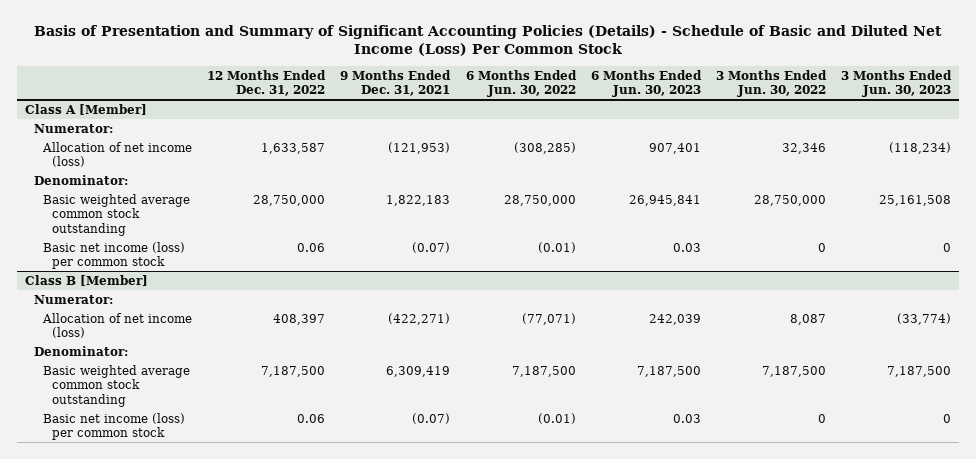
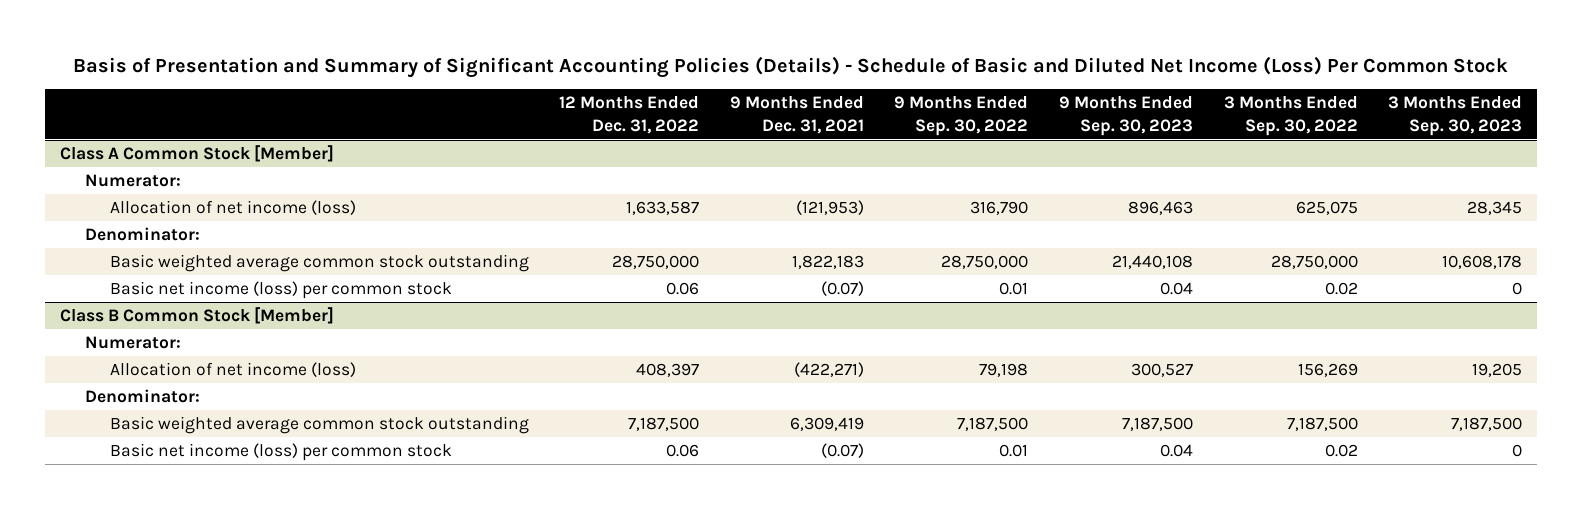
- | 12 Months Ended Dec. 31, 2022 | 9 Months Ended Dec. 31, 2021 | 6 Months Ended Jun. 30, 2022 | 6 Months Ended Jun. 30, 2023 | 3 Months Ended Jun. 30, 2022 | 3 Months Ended Jun. 30, 2023
+ | 12 Months Ended Dec. 31, 2022 | 9 Months Ended Dec. 31, 2021 | 9 Months Ended Sep. 30, 2022 | 9 Months Ended Sep. 30, 2023 | 3 Months Ended Sep. 30, 2022 | 3 Months Ended Sep. 30, 2023
- Class A [Member]
+ Class A Common Stock [Member]
- Class B [Member]
+ Class B Common Stock [Member]

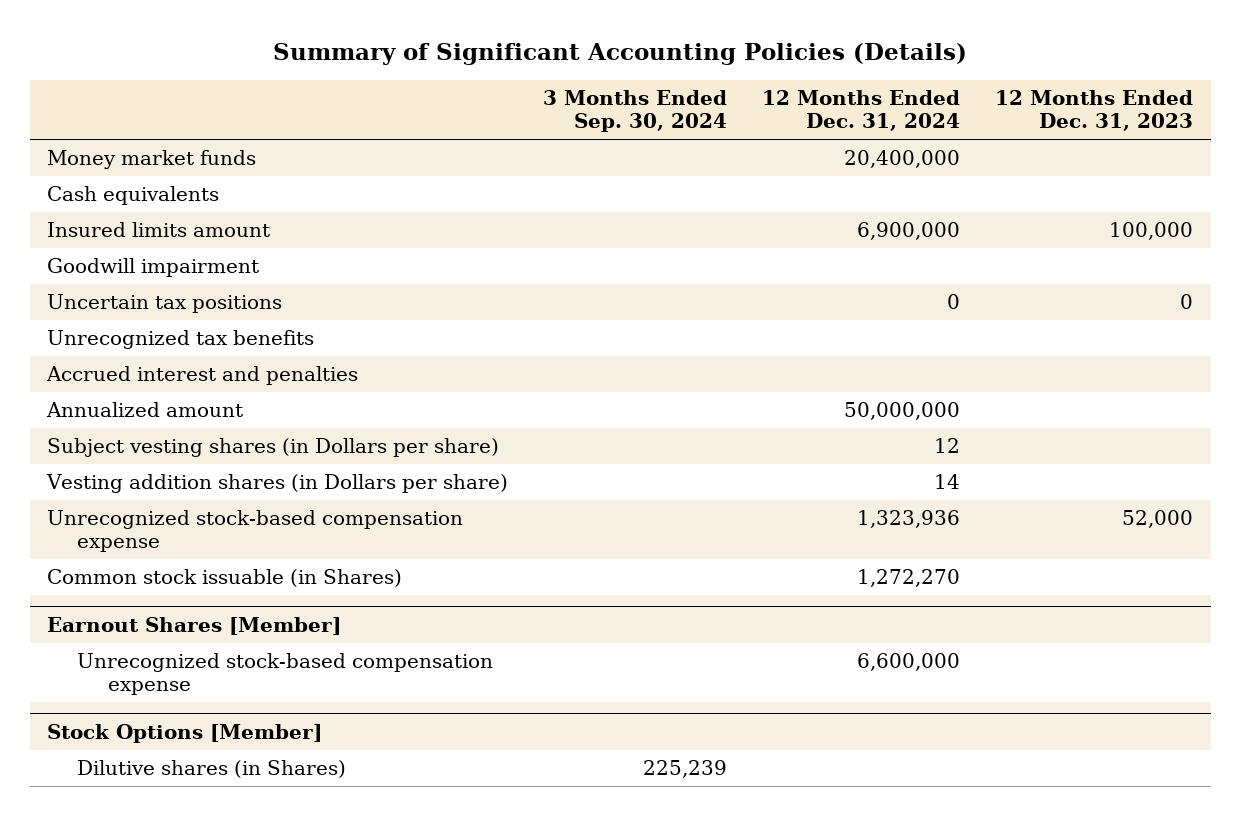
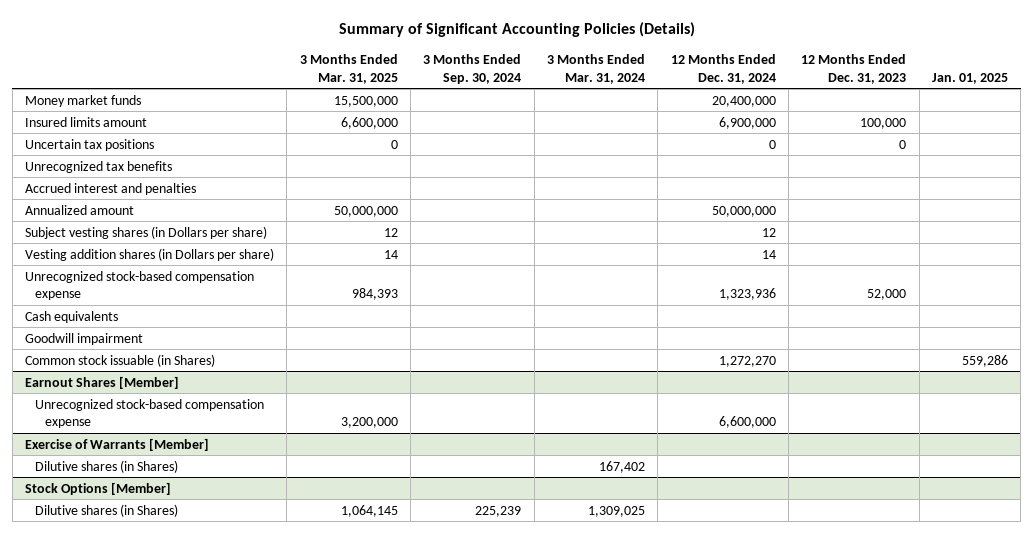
- | 3 Months Ended Sep. 30, 2024 | 12 Months Ended Dec. 31, 2024 | 12 Months Ended Dec. 31, 2023
+ | 3 Months Ended Mar. 31, 2025 | 3 Months Ended Sep. 30, 2024 | 3 Months Ended Mar. 31, 2024 | 12 Months Ended Dec. 31, 2024 | 12 Months Ended Dec. 31, 2023 | Jan. 01, 2025
moved down: Cash equivalents
moved down: Goodwill impairment
+ Exercise of Warrants [Member]
+ Dilutive shares (in Shares) | | | 167,402 | | |

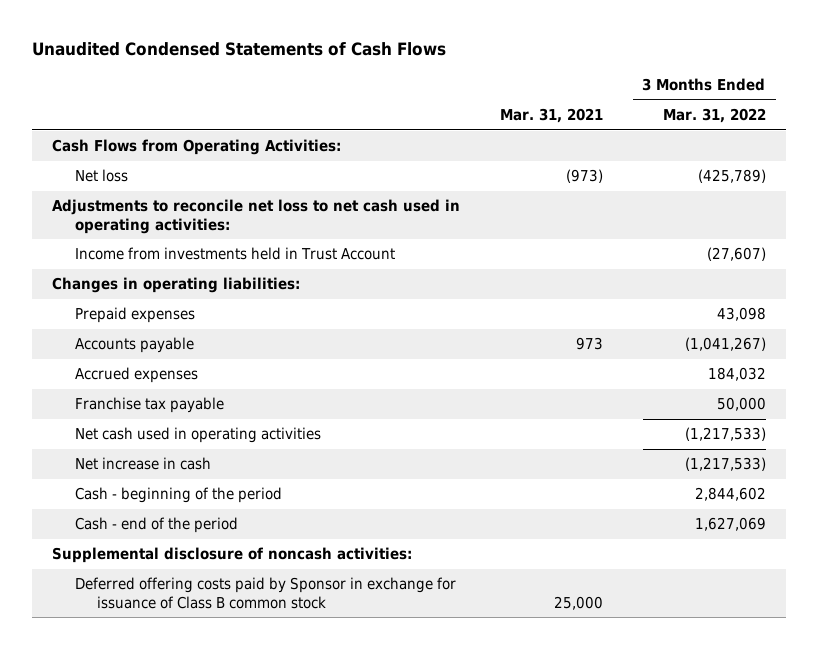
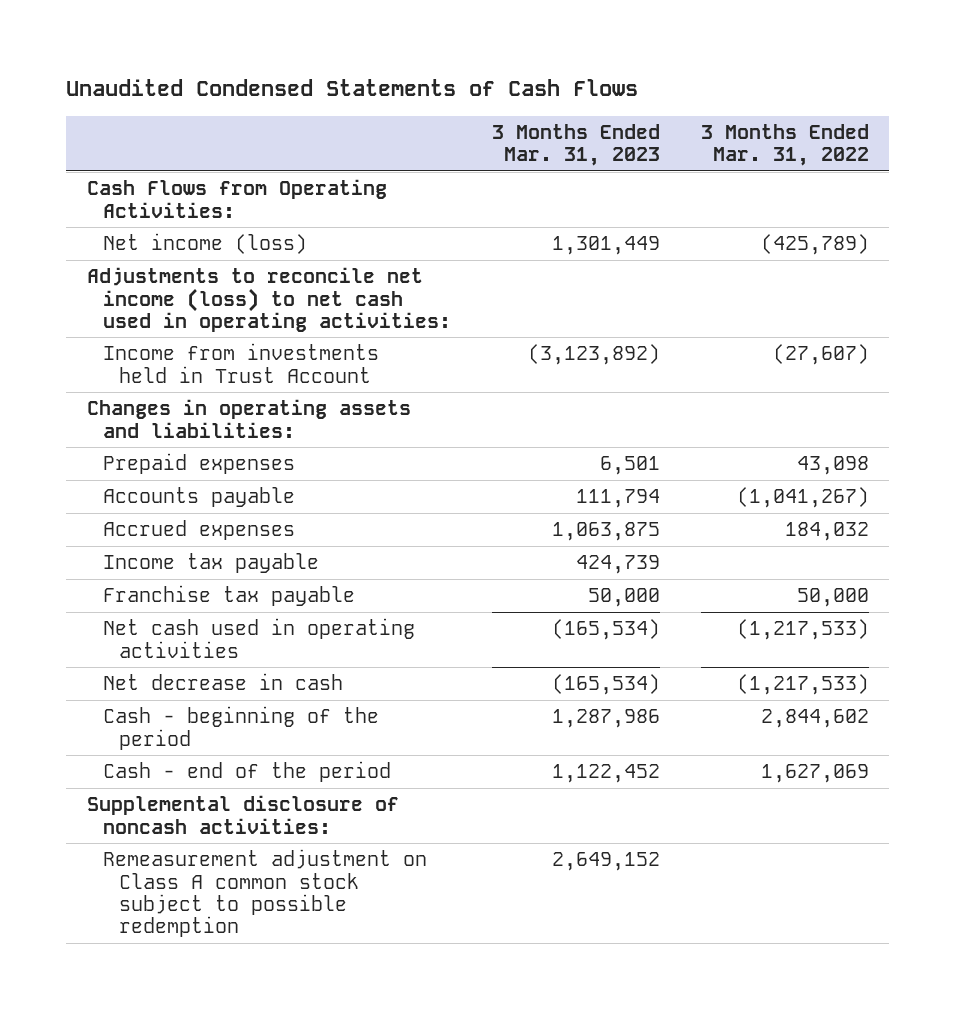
- | Mar. 31, 2021 | 3 Months Ended Mar. 31, 2022
+ | 3 Months Ended Mar. 31, 2023 | 3 Months Ended Mar. 31, 2022
- Net loss | (973) | (425,789)
- Adjustments to reconcile net loss to net cash used in operating activities:
+ Net income (loss) | 1,301,449 | (425,789)
+ Adjustments to reconcile net income (loss) to net cash used in operating activities:
- Changes in operating liabilities:
+ Changes in operating assets and liabilities:
+ Income tax payable | 424,739 |
- Net increase in cash | | (1,217,533)
+ Net decrease in cash | (165,534) | (1,217,533)
- Deferred offering costs paid by Sponsor in exchange for issuance of Class B common stock | 25,000 |
+ Remeasurement adjustment on Class A common stock subject to possible redemption | 2,649,152 |

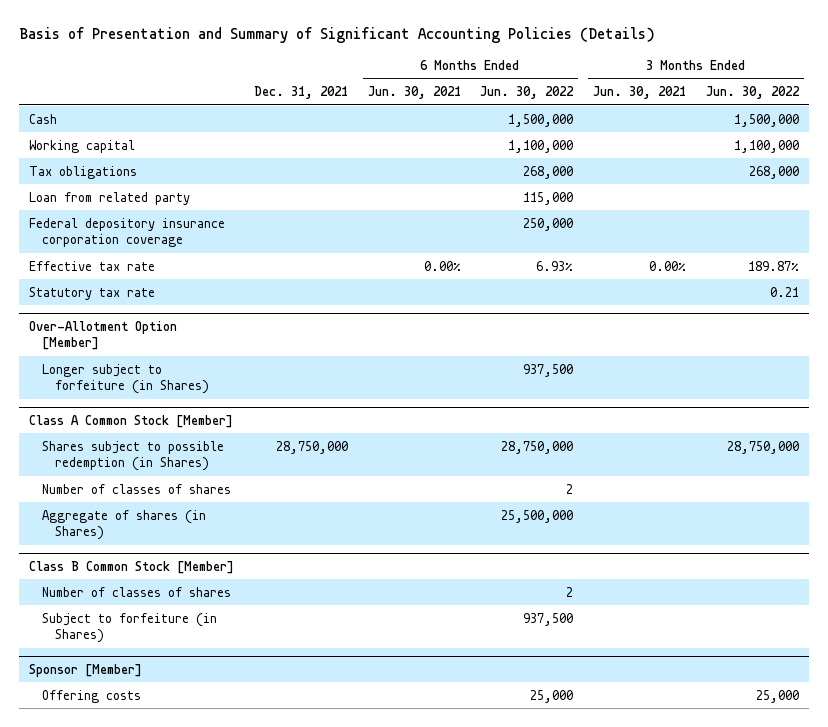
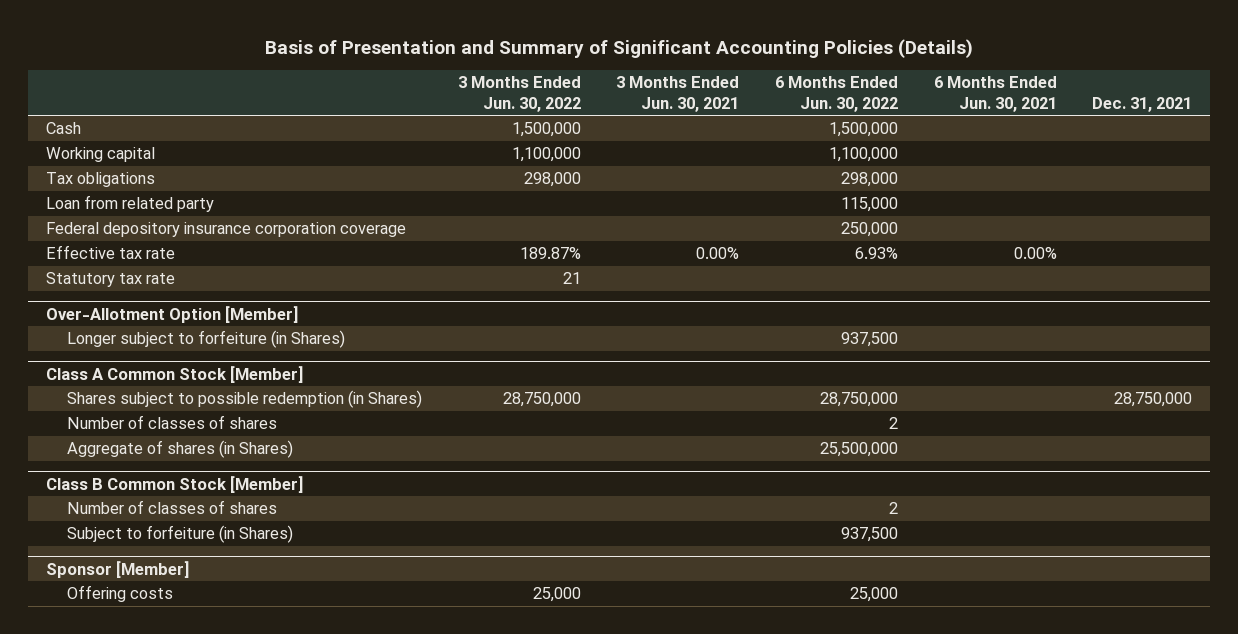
- | Dec. 31, 2021 | 6 Months Ended Jun. 30, 2021 | 6 Months Ended Jun. 30, 2022 | 3 Months Ended Jun. 30, 2021 | 3 Months Ended Jun. 30, 2022
+ | 3 Months Ended Jun. 30, 2022 | 3 Months Ended Jun. 30, 2021 | 6 Months Ended Jun. 30, 2022 | 6 Months Ended Jun. 30, 2021 | Dec. 31, 2021
- Tax obligations | | | 268,000 | | 268,000
+ Tax obligations | 298,000 | | 298,000 | |
- Statutory tax rate | | | | | 0.21
+ Statutory tax rate | 21 | | | |

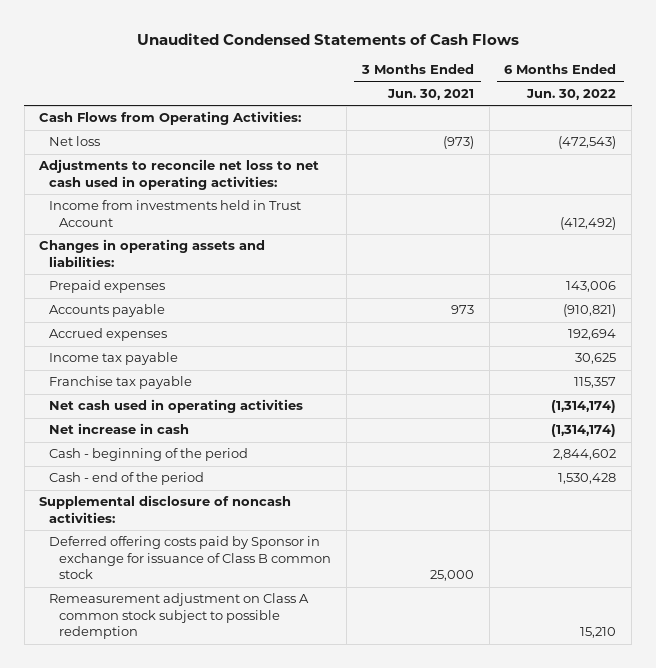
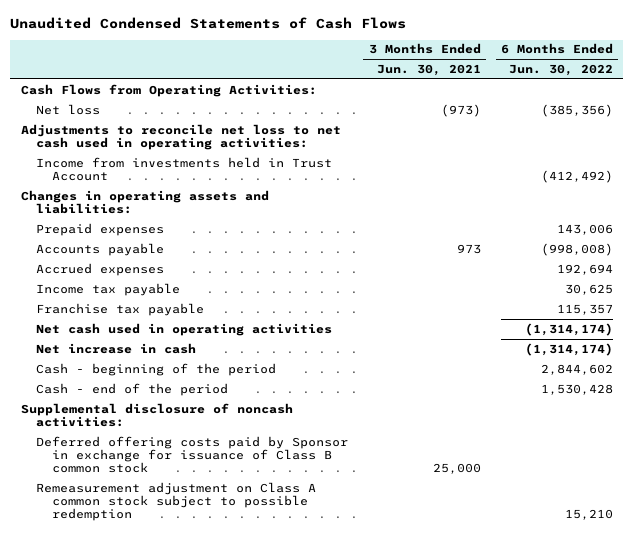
- Net loss | (973) | (472,543)
+ Net loss | (973) | (385,356)
- Accounts payable | 973 | (910,821)
+ Accounts payable | 973 | (998,008)

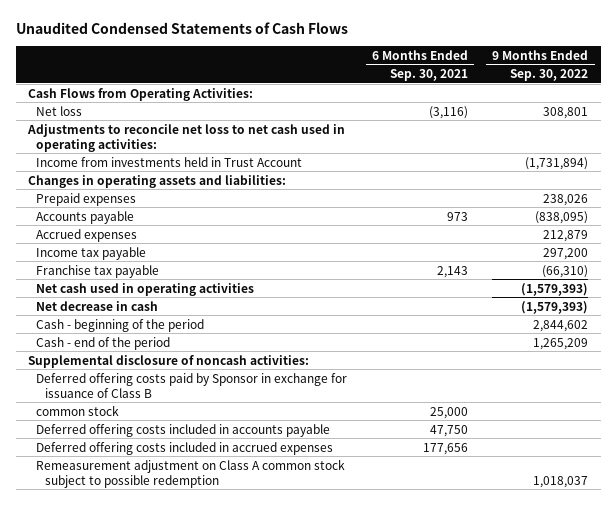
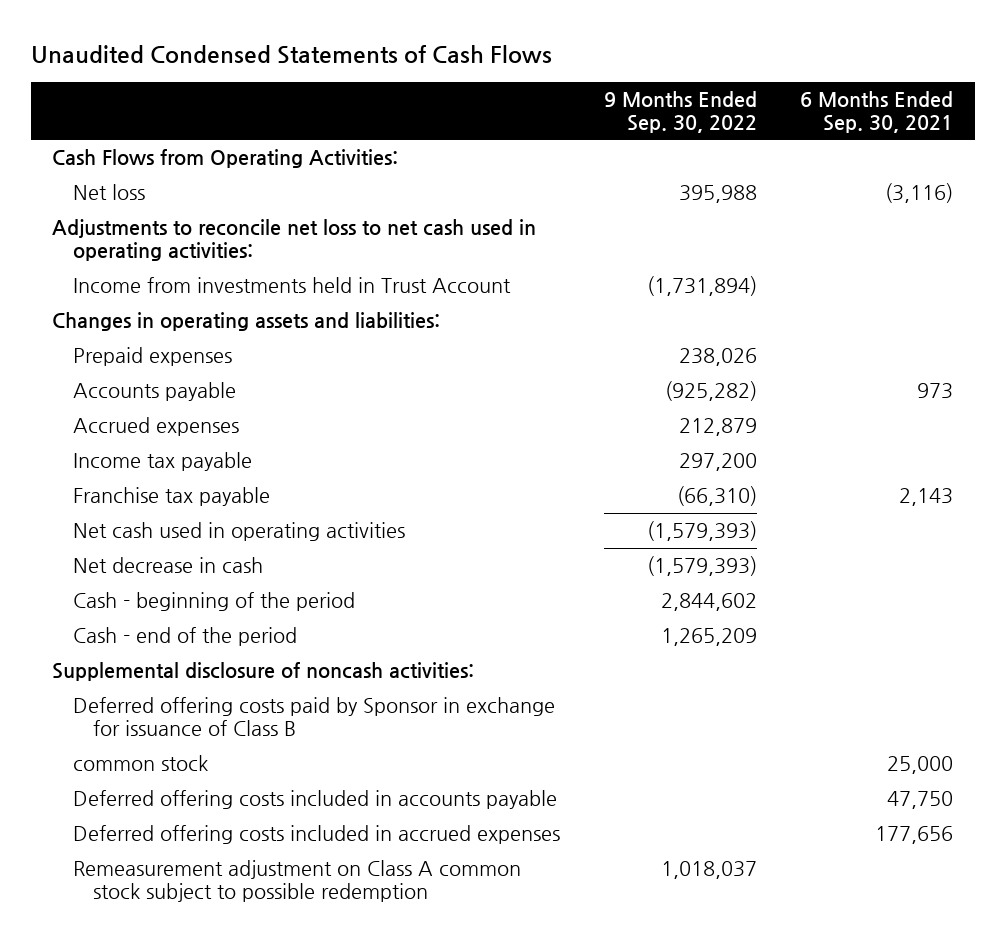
- | 6 Months Ended Sep. 30, 2021 | 9 Months Ended Sep. 30, 2022
+ | 9 Months Ended Sep. 30, 2022 | 6 Months Ended Sep. 30, 2021
- Net loss | (3,116) | 308,801
+ Net loss | 395,988 | (3,116)
- Accounts payable | 973 | (838,095)
+ Accounts payable | (925,282) | 973

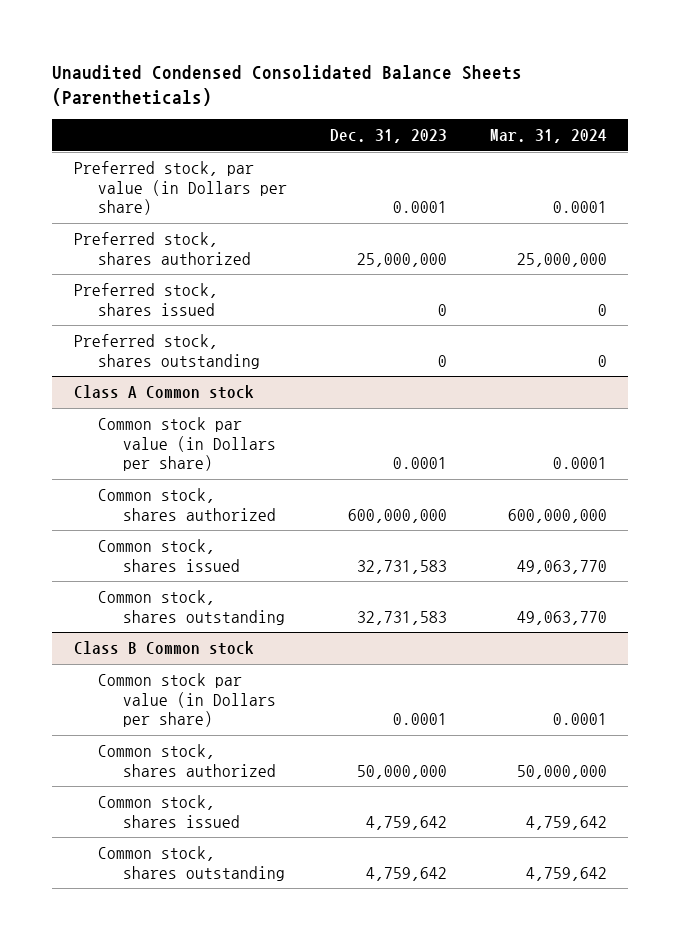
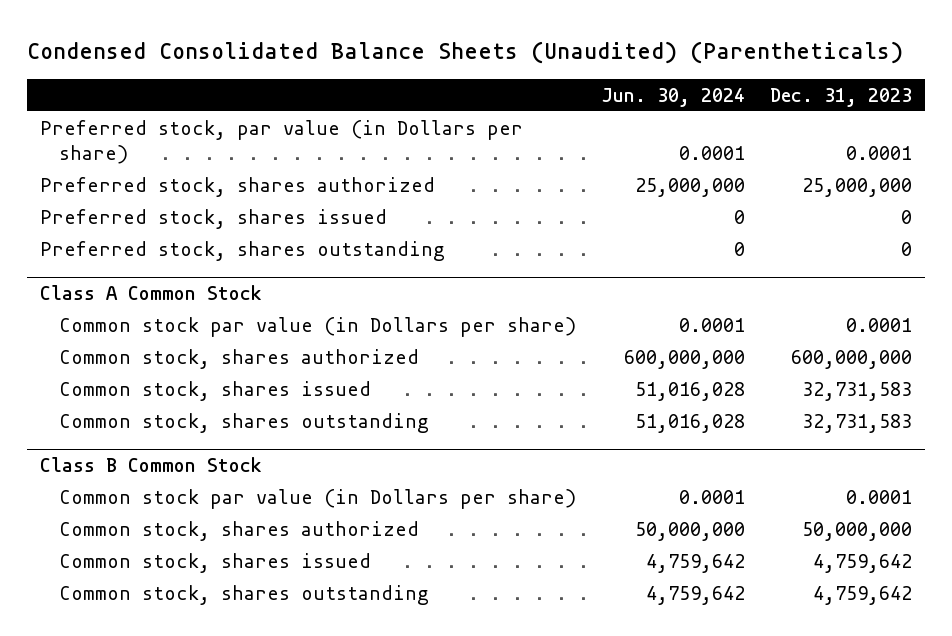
- Unaudited Condensed Consolidated Balance Sheets (Parentheticals)
+ Condensed Consolidated Balance Sheets (Unaudited) (Parentheticals)
- | Dec. 31, 2023 | Mar. 31, 2024
+ | Jun. 30, 2024 | Dec. 31, 2023
- Class A Common stock
+ Class A Common Stock
- Class B Common stock
+ Class B Common Stock

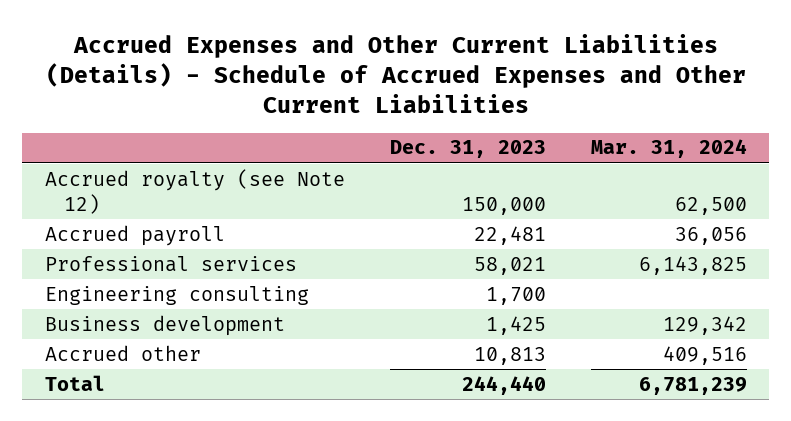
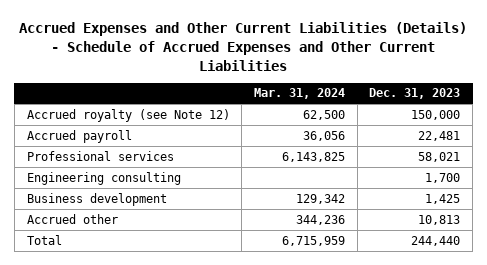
- | Dec. 31, 2023 | Mar. 31, 2024
+ | Mar. 31, 2024 | Dec. 31, 2023
- Accrued other | 10,813 | 409,516
- Total | 244,440 | 6,781,239
+ Accrued other | 344,236 | 10,813
+ Total | 6,715,959 | 244,440

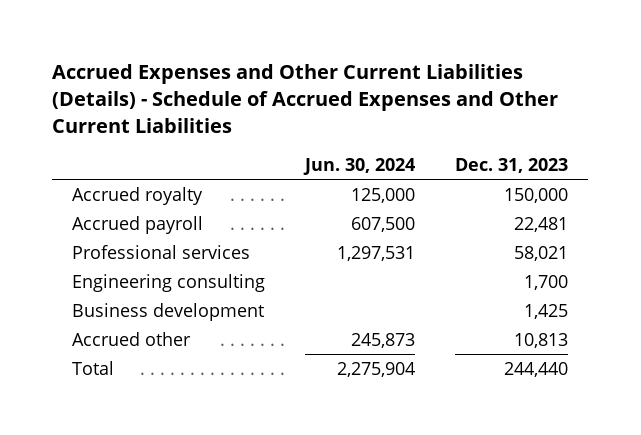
- | Mar. 31, 2024 | Dec. 31, 2023
+ | Jun. 30, 2024 | Dec. 31, 2023
- Accrued royalty (see Note 12) | 62,500 | 150,000
+ Accrued royalty | 125,000 | 150,000

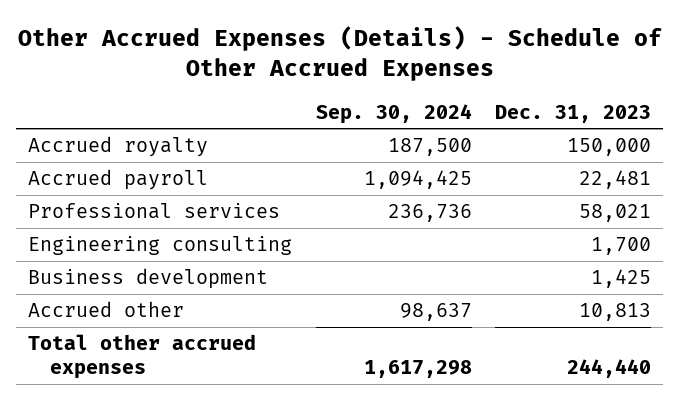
- Accrued Expenses and Other Current Liabilities (Details) - Schedule of Accrued Expenses and Other Current Liabilities
+ Other Accrued Expenses (Details) - Schedule of Other Accrued Expenses
- | Jun. 30, 2024 | Dec. 31, 2023
+ | Sep. 30, 2024 | Dec. 31, 2023
- Total | 2,275,904 | 244,440
+ Total other accrued expenses | 1,617,298 | 244,440

